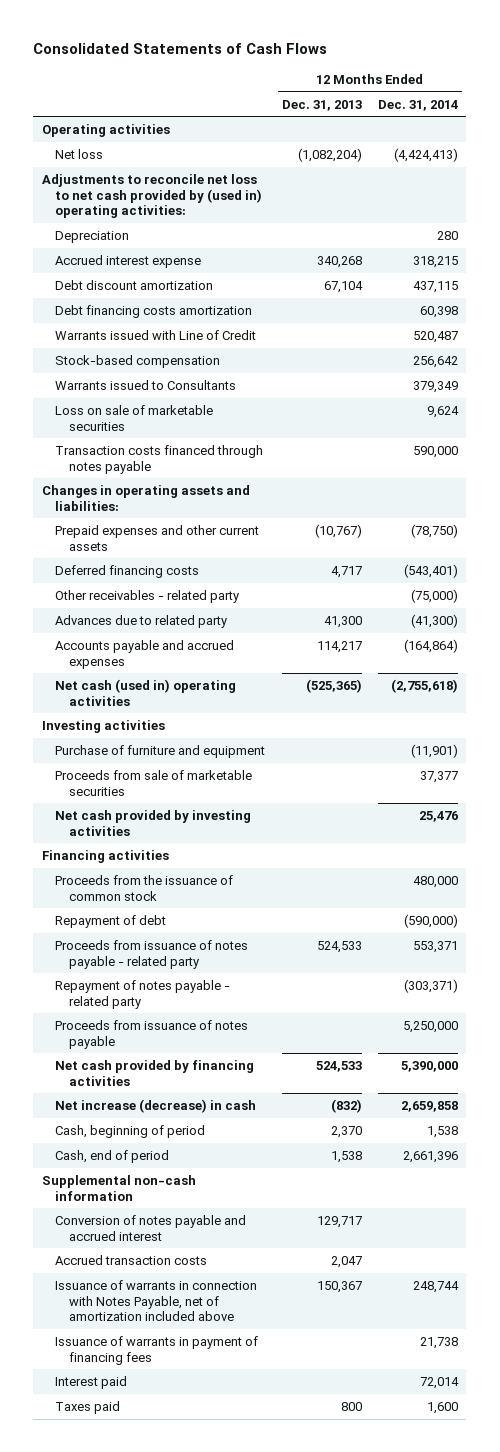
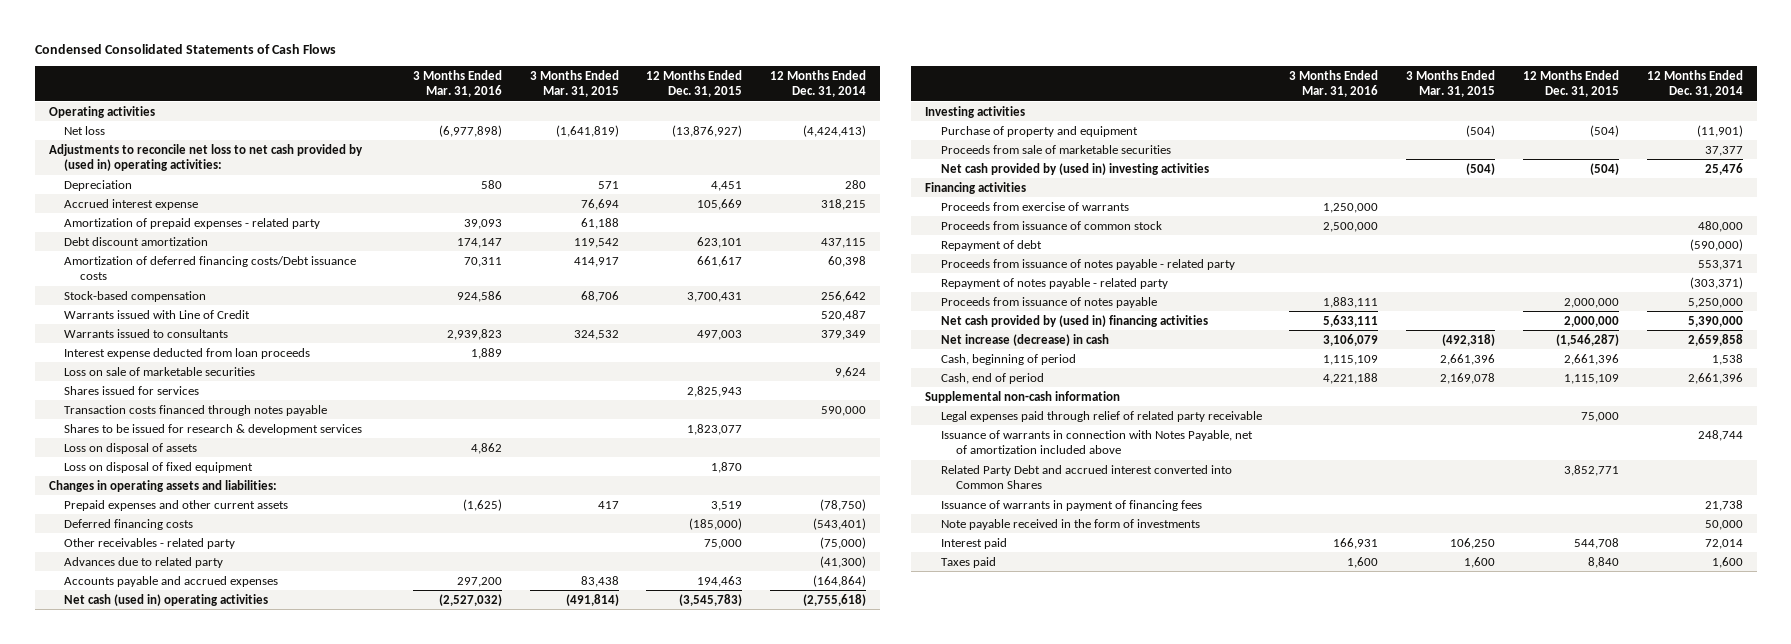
- Consolidated Statements of Cash Flows
+ Condensed Consolidated Statements of Cash Flows
- | 12 Months Ended Dec. 31, 2013 | 12 Months Ended Dec. 31, 2014
+ | 3 Months Ended Mar. 31, 2016 | 3 Months Ended Mar. 31, 2015 | 12 Months Ended Dec. 31, 2015 | 12 Months Ended Dec. 31, 2014
+ Amortization of prepaid expenses - related party | 39,093 | 61,188 | |
- Debt financing costs amortization | | 60,398
+ Amortization of deferred financing costs/Debt issuance costs | 70,311 | 414,917 | 661,617 | 60,398
- Warrants issued to Consultants | | 379,349
moved down: Warrants issued with Line of Credit | | | | 520,487
+ Warrants issued to consultants | 2,939,823 | 324,532 | 497,003 | 379,349
+ Interest expense deducted from loan proceeds | 1,889 | | |
+ Shares issued for services | | | 2,825,943 |
+ Shares to be issued for research & development services | | | 1,823,077 |
+ Loss on disposal of assets | 4,862 | | |
+ Loss on disposal of fixed equipment | | | 1,870 |
- Purchase of furniture and equipment | | (11,901)
+ Purchase of property and equipment | | (504) | (504) | (11,901)
- Net cash provided by investing activities | | 25,476
+ Net cash provided by (used in) investing activities | | (504) | (504) | 25,476
- Proceeds from the issuance of common stock | | 480,000
+ Proceeds from exercise of warrants | 1,250,000 | | |
+ Proceeds from issuance of common stock | 2,500,000 | | | 480,000
- Net cash provided by financing activities | 524,533 | 5,390,000
+ Net cash provided by (used in) financing activities | 5,633,111 | | 2,000,000 | 5,390,000
- Conversion of notes payable and accrued interest | 129,717 |
- Accrued transaction costs | 2,047 |
+ Legal expenses paid through relief of related party receivable | | | 75,000 |
+ Related Party Debt and accrued interest converted into Common Shares | | | 3,852,771 |
+ Note payable received in the form of investments | | | | 50,000

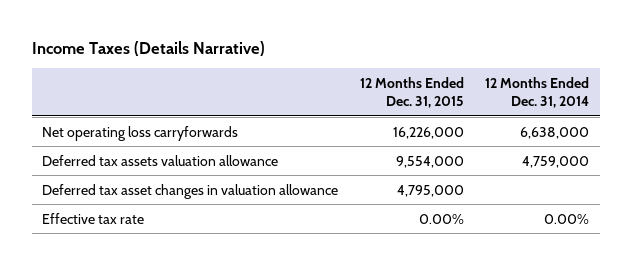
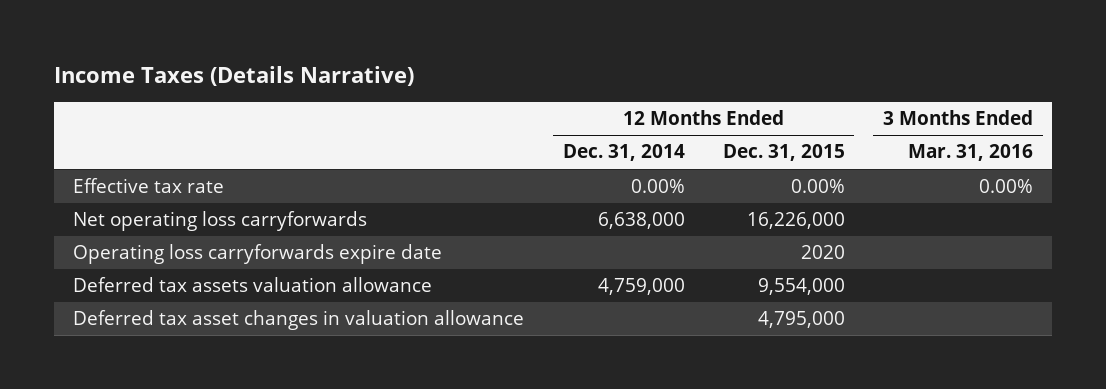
- | 12 Months Ended Dec. 31, 2015 | 12 Months Ended Dec. 31, 2014
+ | 12 Months Ended Dec. 31, 2014 | 12 Months Ended Dec. 31, 2015 | 3 Months Ended Mar. 31, 2016
moved up: Effective tax rate | 0.00% | 0.00% | 0.00%
+ Operating loss carryforwards expire date | | 2020 |

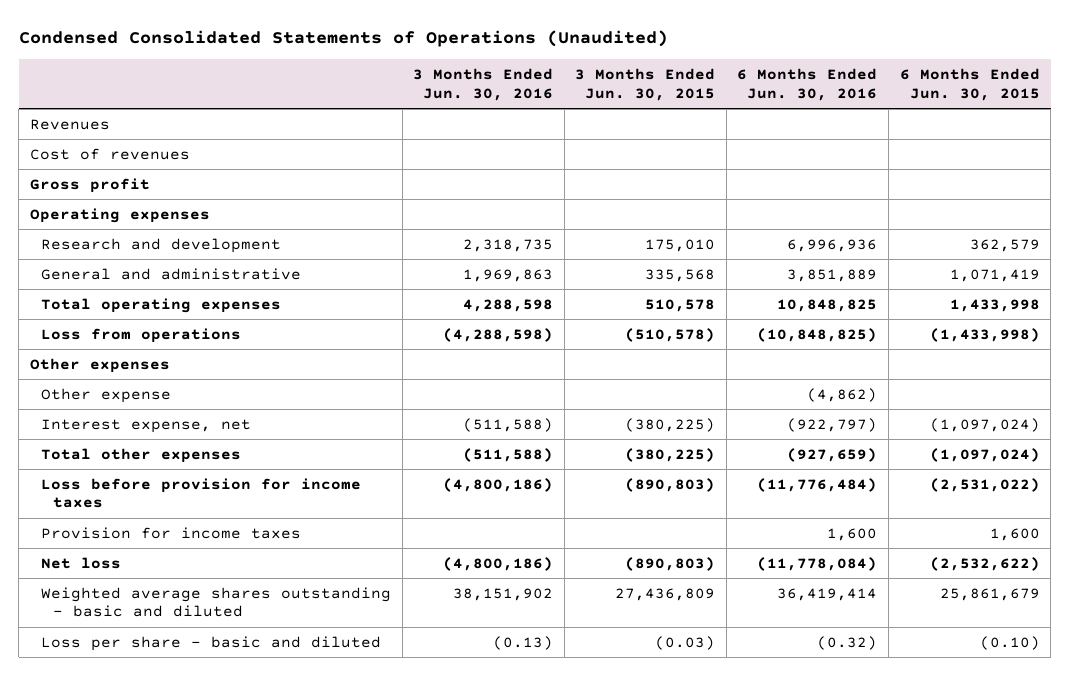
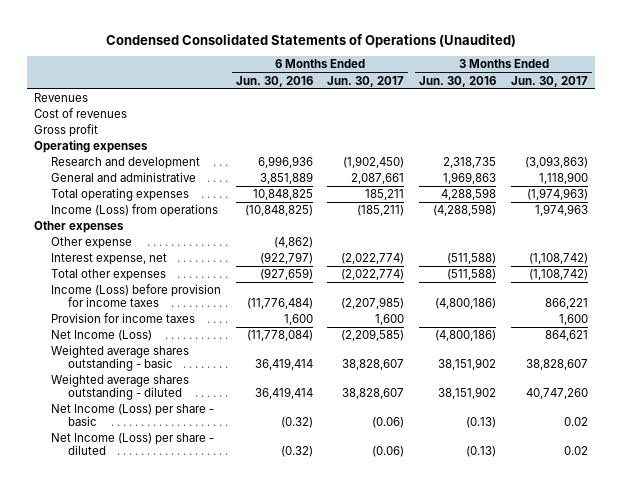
- | 3 Months Ended Jun. 30, 2016 | 3 Months Ended Jun. 30, 2015 | 6 Months Ended Jun. 30, 2016 | 6 Months Ended Jun. 30, 2015
+ | 6 Months Ended Jun. 30, 2016 | 6 Months Ended Jun. 30, 2017 | 3 Months Ended Jun. 30, 2016 | 3 Months Ended Jun. 30, 2017
- Loss from operations | (4,288,598) | (510,578) | (10,848,825) | (1,433,998)
+ Income (Loss) from operations | (10,848,825) | (185,211) | (4,288,598) | 1,974,963
- Loss before provision for income taxes | (4,800,186) | (890,803) | (11,776,484) | (2,531,022)
+ Income (Loss) before provision for income taxes | (11,776,484) | (2,207,985) | (4,800,186) | 866,221
- Net loss | (4,800,186) | (890,803) | (11,778,084) | (2,532,622)
- Weighted average shares outstanding - basic and diluted | 38,151,902 | 27,436,809 | 36,419,414 | 25,861,679
- Loss per share - basic and diluted | (0.13) | (0.03) | (0.32) | (0.10)
+ Net Income (Loss) | (11,778,084) | (2,209,585) | (4,800,186) | 864,621
+ Weighted average shares outstanding - basic | 36,419,414 | 38,828,607 | 38,151,902 | 38,828,607
+ Weighted average shares outstanding - diluted | 36,419,414 | 38,828,607 | 38,151,902 | 40,747,260
+ Net Income (Loss) per share - basic | (0.32) | (0.06) | (0.13) | 0.02
+ Net Income (Loss) per share - diluted | (0.32) | (0.06) | (0.13) | 0.02

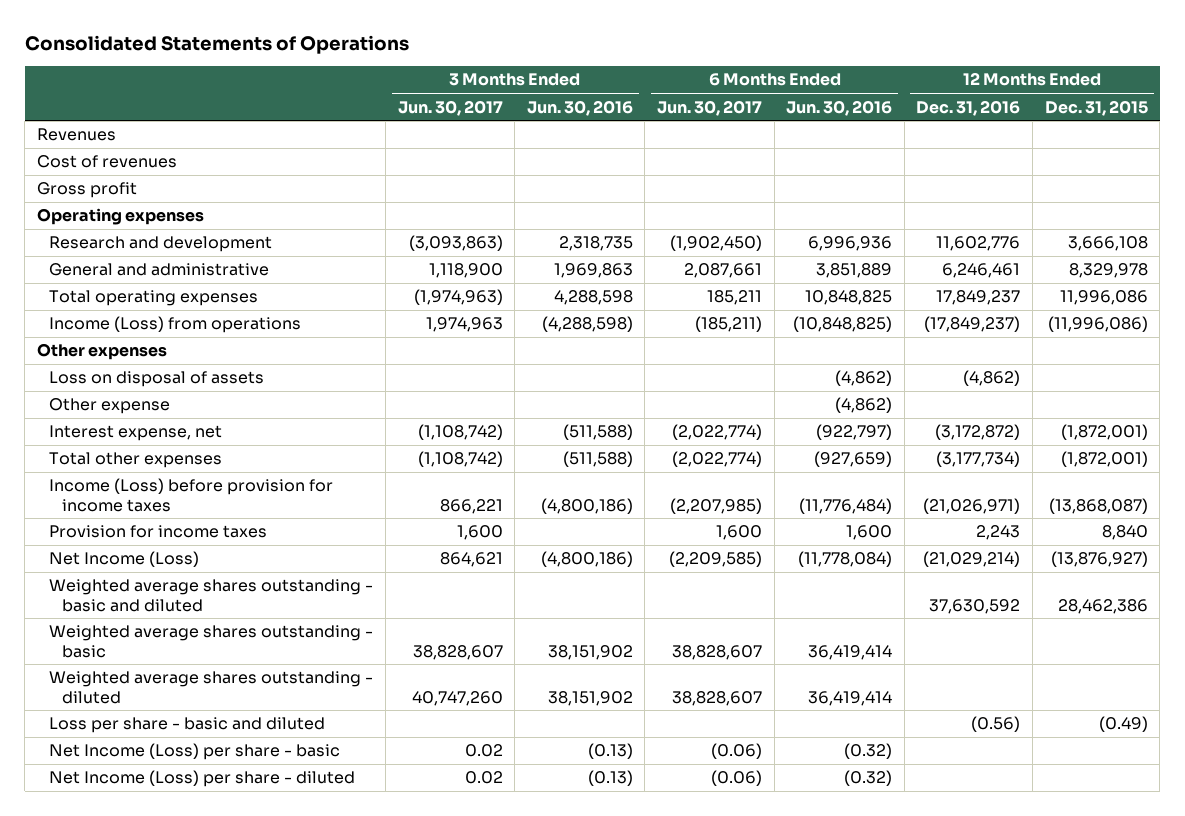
- Condensed Consolidated Statements of Operations (Unaudited)
+ Consolidated Statements of Operations
- | 6 Months Ended Jun. 30, 2016 | 6 Months Ended Jun. 30, 2017 | 3 Months Ended Jun. 30, 2016 | 3 Months Ended Jun. 30, 2017
+ | 3 Months Ended Jun. 30, 2017 | 3 Months Ended Jun. 30, 2016 | 6 Months Ended Jun. 30, 2017 | 6 Months Ended Jun. 30, 2016 | 12 Months Ended Dec. 31, 2016 | 12 Months Ended Dec. 31, 2015
+ Loss on disposal of assets | | | | (4,862) | (4,862) |
+ Weighted average shares outstanding - basic and diluted | | | | | 37,630,592 | 28,462,386
+ Loss per share - basic and diluted | | | | | (0.56) | (0.49)

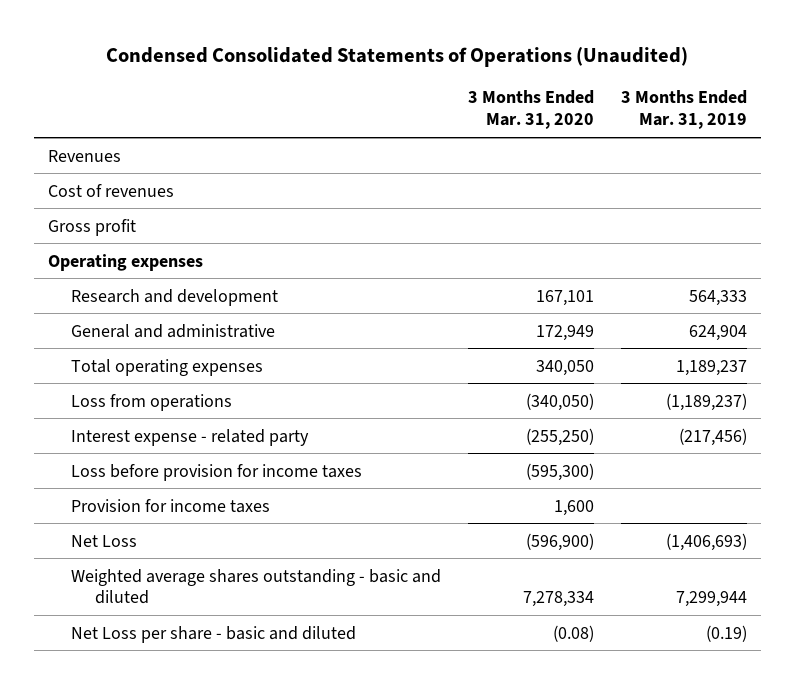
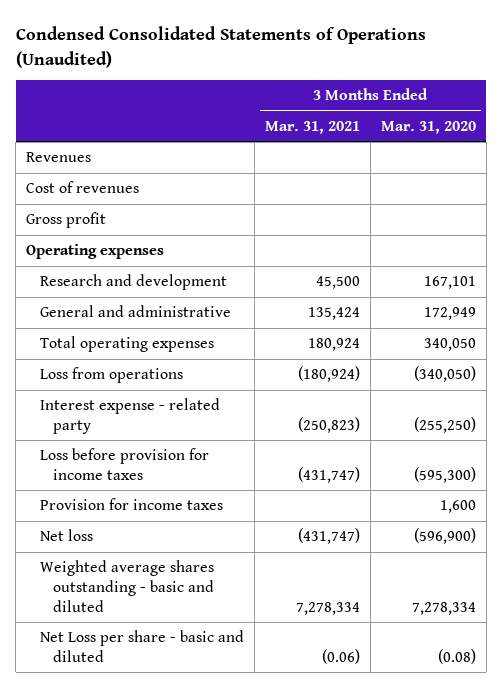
- | 3 Months Ended Mar. 31, 2020 | 3 Months Ended Mar. 31, 2019
+ | 3 Months Ended Mar. 31, 2021 | 3 Months Ended Mar. 31, 2020
- Net Loss | (596,900) | (1,406,693)
+ Net loss | (431,747) | (596,900)

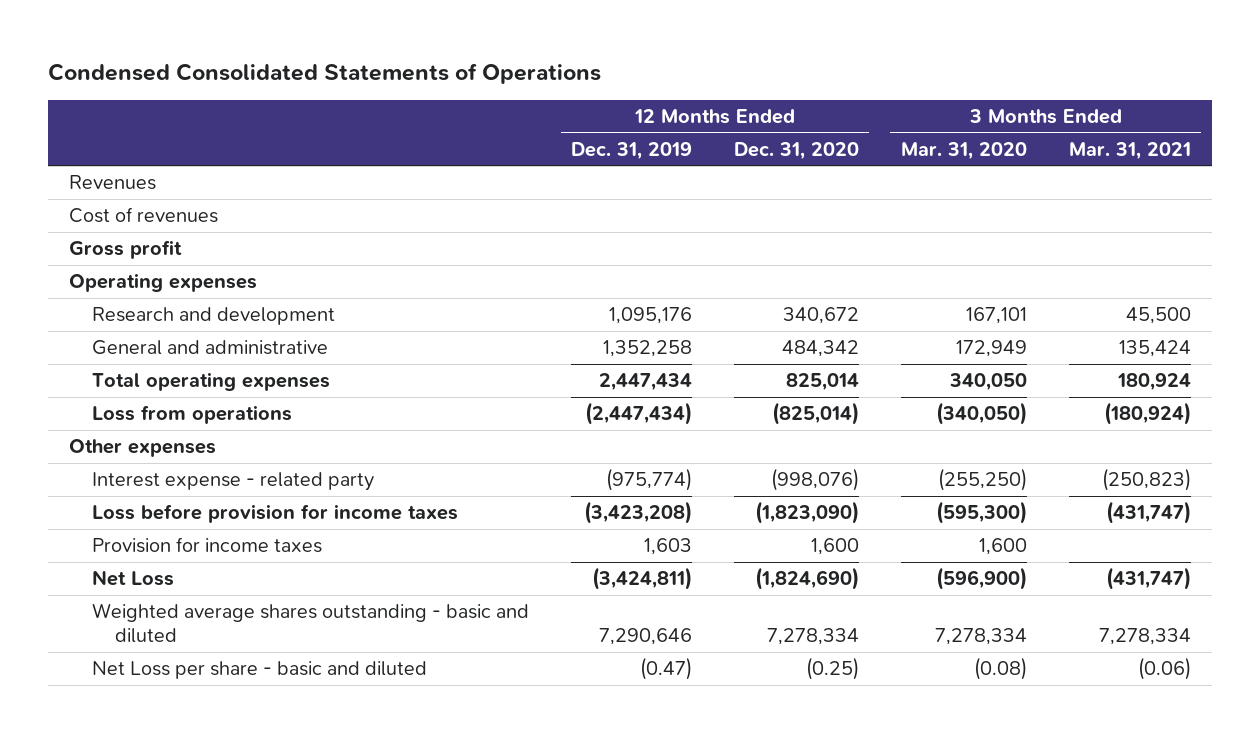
- Condensed Consolidated Statements of Operations (Unaudited)
+ Condensed Consolidated Statements of Operations
- | 3 Months Ended Mar. 31, 2021 | 3 Months Ended Mar. 31, 2020
+ | 12 Months Ended Dec. 31, 2019 | 12 Months Ended Dec. 31, 2020 | 3 Months Ended Mar. 31, 2020 | 3 Months Ended Mar. 31, 2021
+ Other expenses
- Net loss | (431,747) | (596,900)
+ Net Loss | (3,424,811) | (1,824,690) | (596,900) | (431,747)

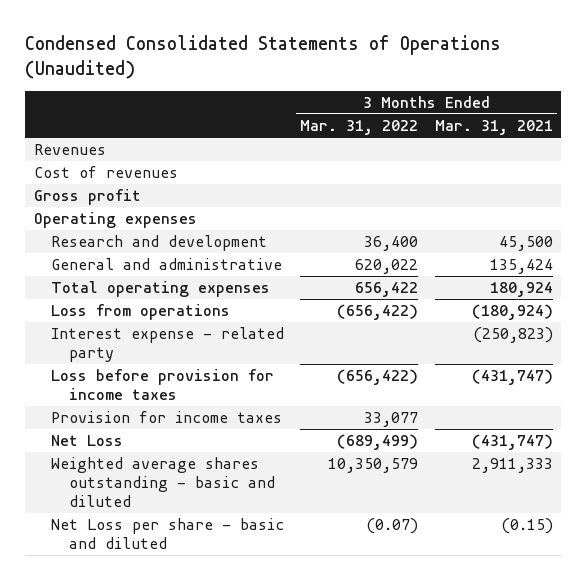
- Condensed Consolidated Statements of Operations
+ Condensed Consolidated Statements of Operations (Unaudited)
- | 12 Months Ended Dec. 31, 2019 | 12 Months Ended Dec. 31, 2020 | 3 Months Ended Mar. 31, 2020 | 3 Months Ended Mar. 31, 2021
+ | 3 Months Ended Mar. 31, 2022 | 3 Months Ended Mar. 31, 2021
- Other expenses
- Weighted average shares outstanding - basic and diluted | 7,290,646 | 7,278,334 | 7,278,334 | 7,278,334
- Net Loss per share - basic and diluted | (0.47) | (0.25) | (0.08) | (0.06)
+ Weighted average shares outstanding - basic and diluted | 10,350,579 | 2,911,333
+ Net Loss per share - basic and diluted | (0.07) | (0.15)

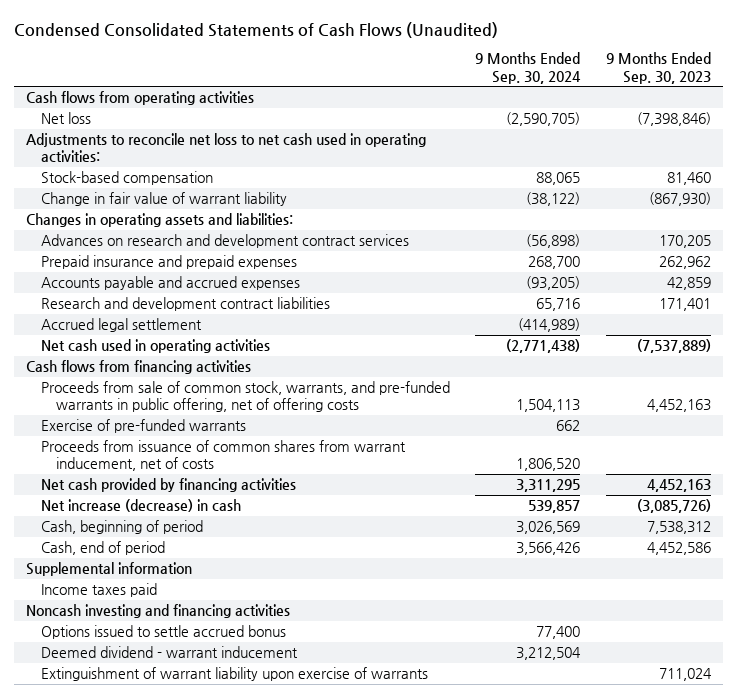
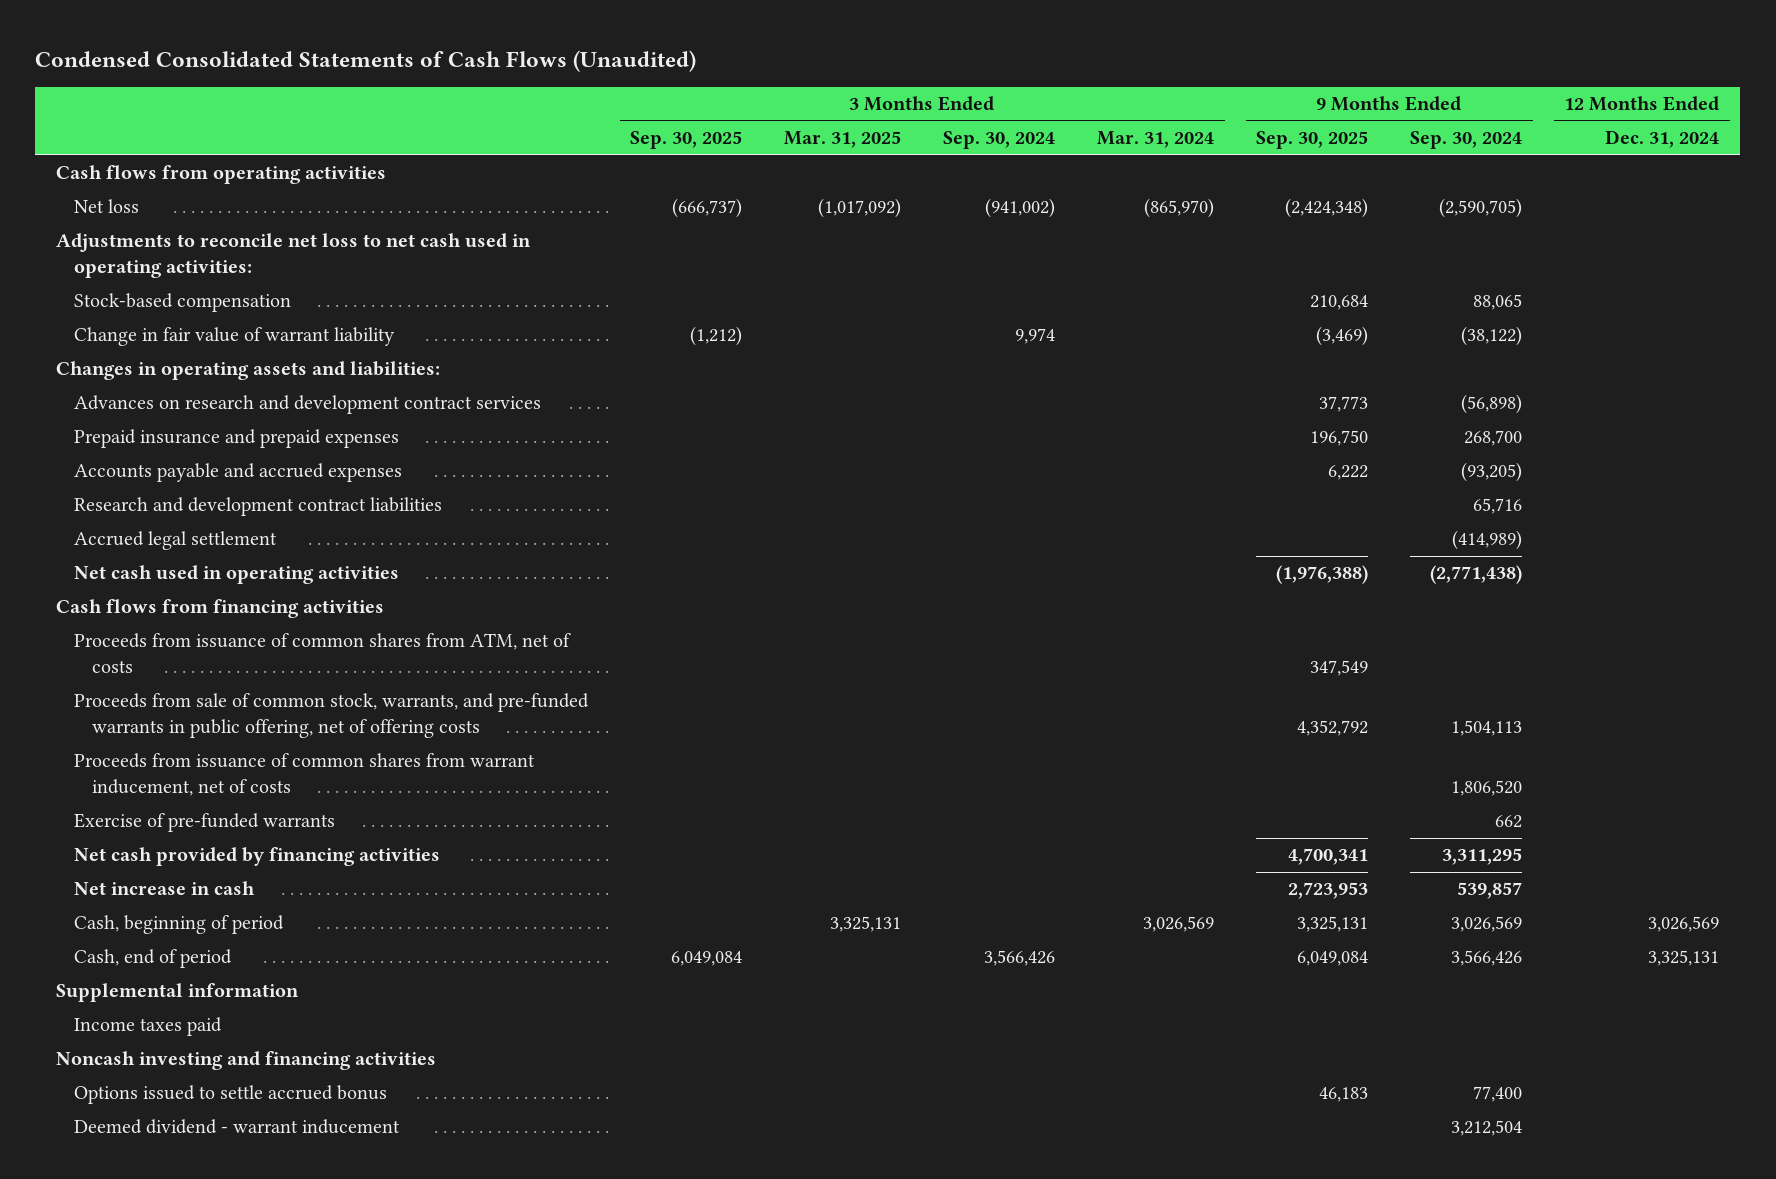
- | 9 Months Ended Sep. 30, 2024 | 9 Months Ended Sep. 30, 2023
+ | 3 Months Ended Sep. 30, 2025 | 3 Months Ended Mar. 31, 2025 | 3 Months Ended Sep. 30, 2024 | 3 Months Ended Mar. 31, 2024 | 9 Months Ended Sep. 30, 2025 | 9 Months Ended Sep. 30, 2024 | 12 Months Ended Dec. 31, 2024
+ Proceeds from issuance of common shares from ATM, net of costs | | | | | 347,549 | |
moved down: Exercise of pre-funded warrants | | | | | | 662 |
- Net increase (decrease) in cash | 539,857 | (3,085,726)
+ Net increase in cash | | | | | 2,723,953 | 539,857 |
- Extinguishment of warrant liability upon exercise of warrants | | 711,024

